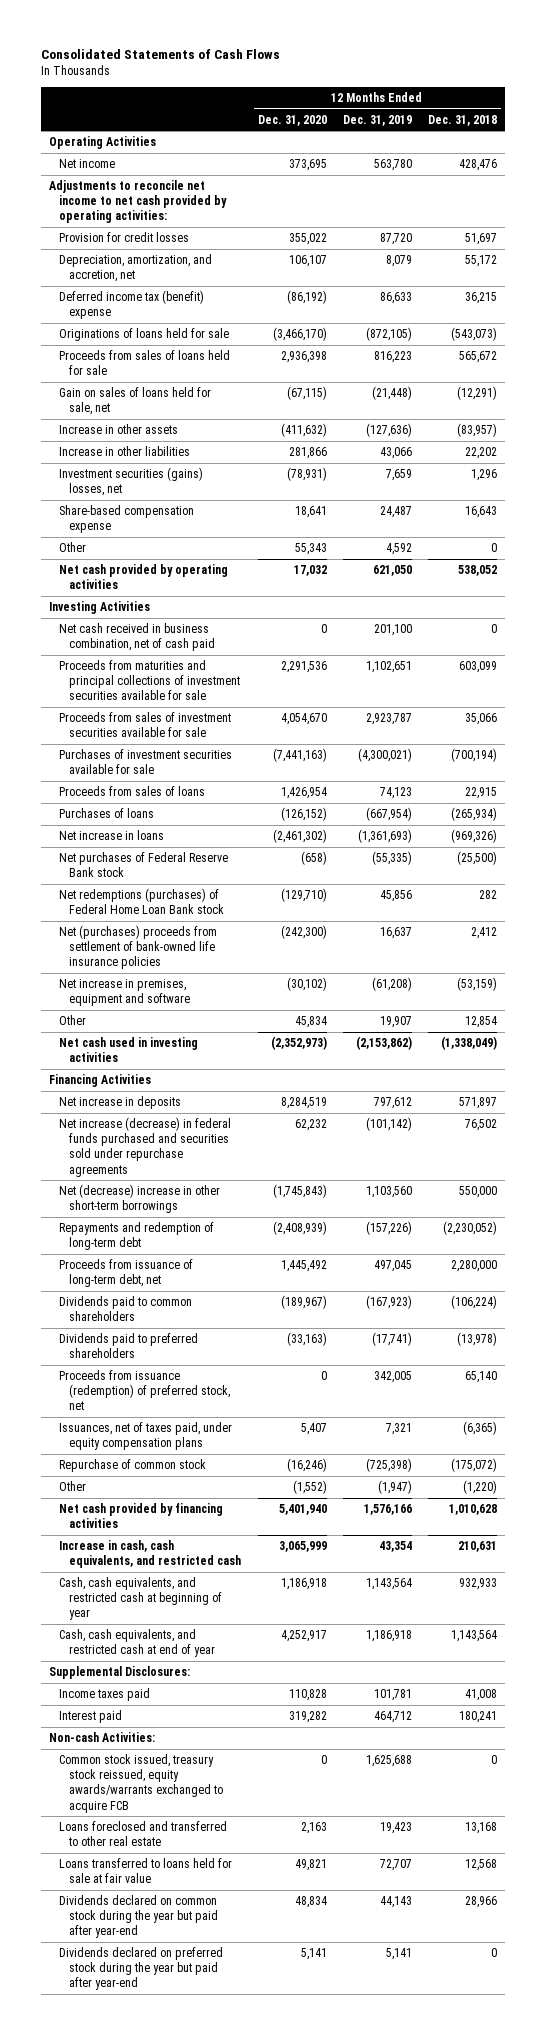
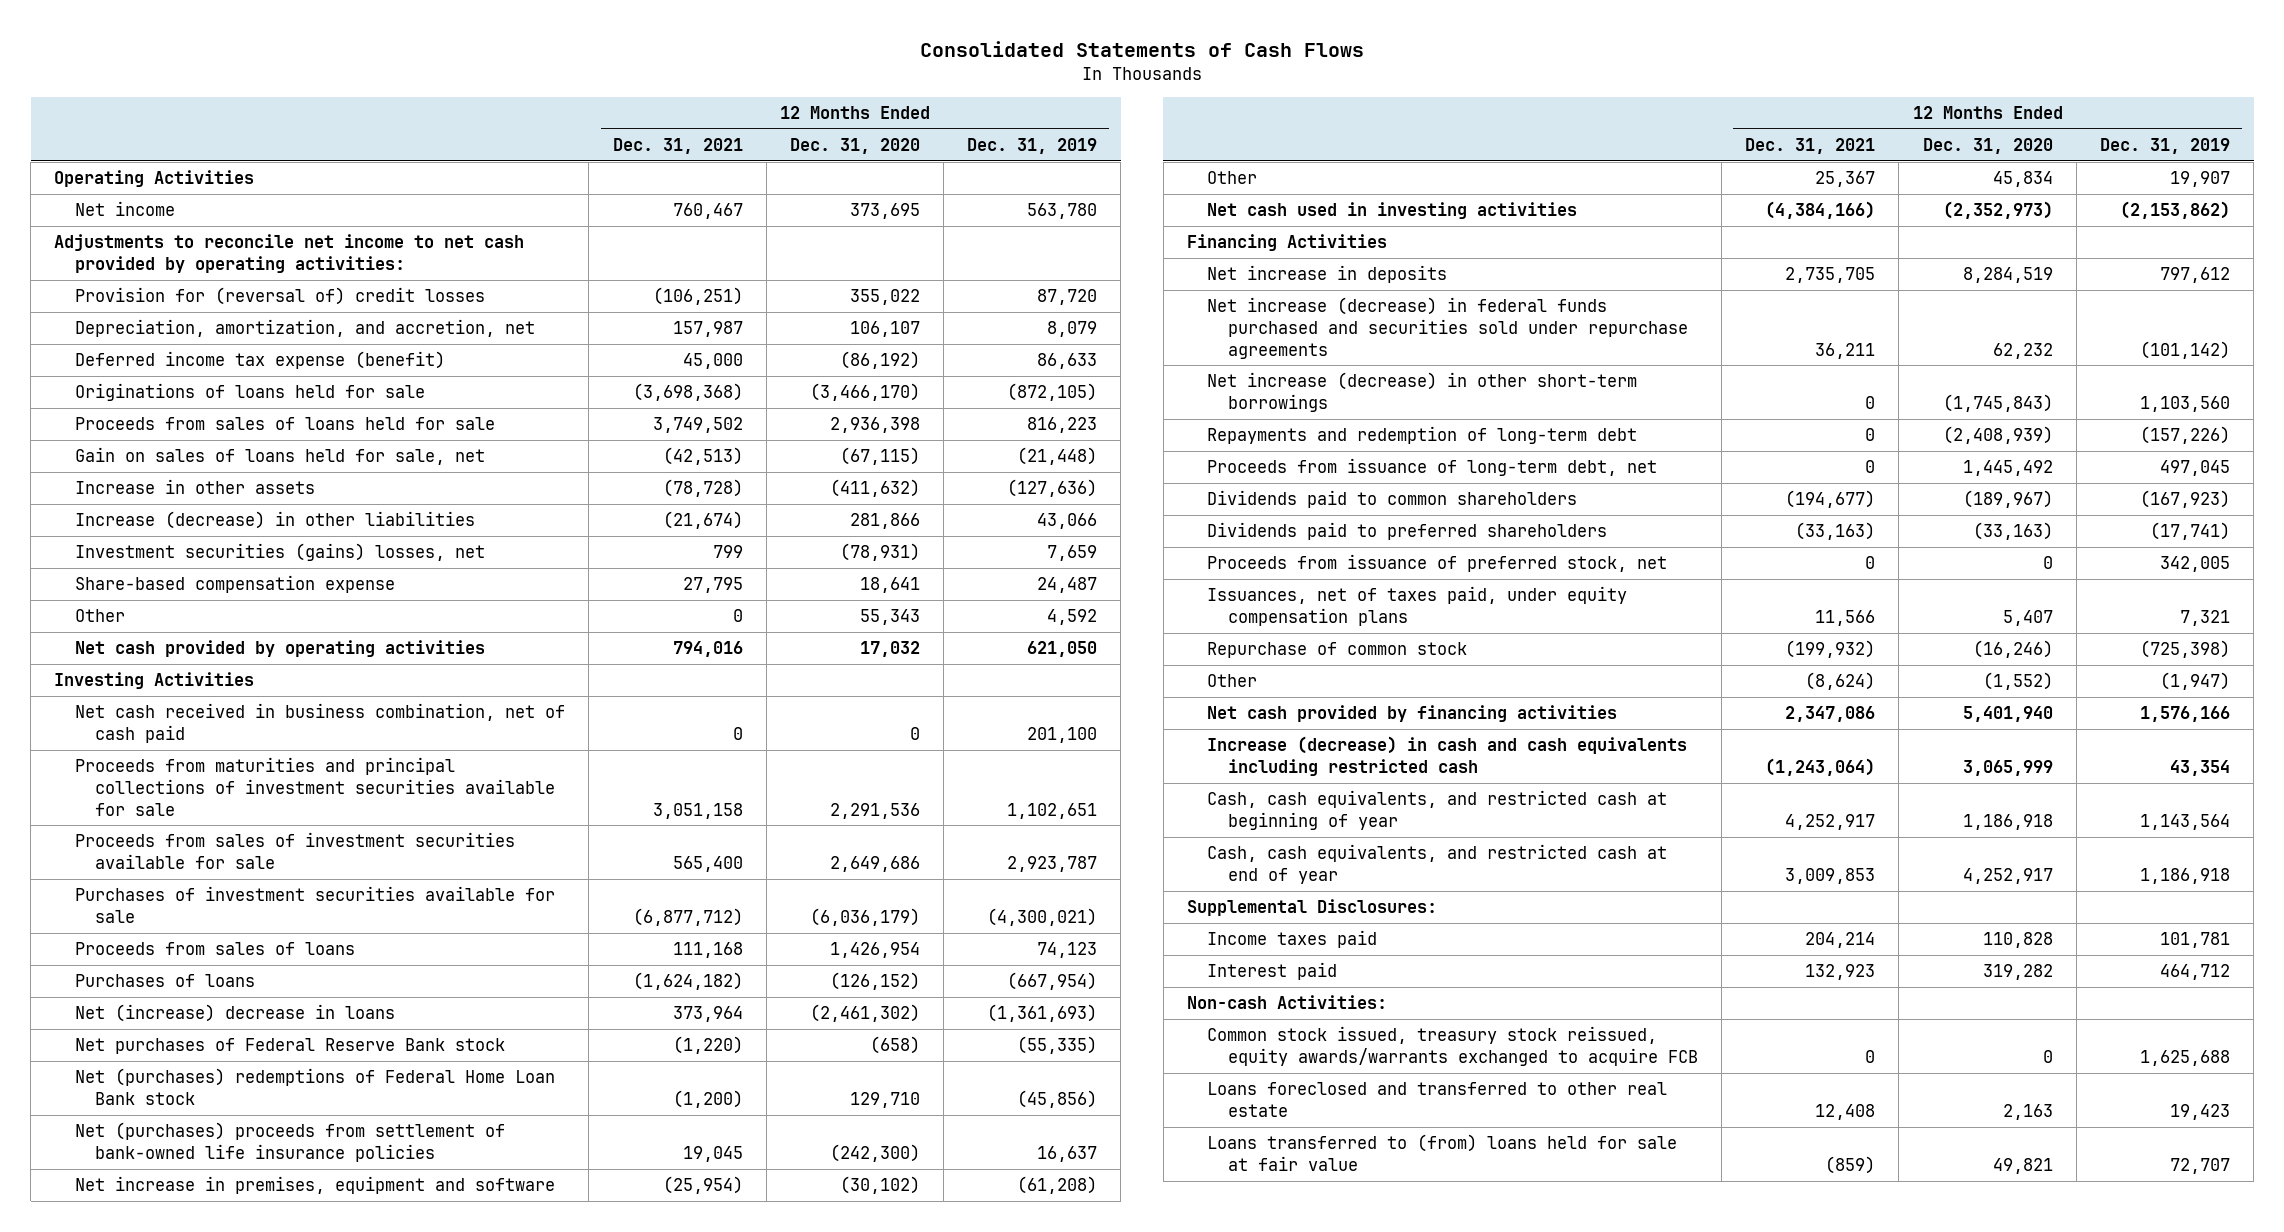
- | 12 Months Ended Dec. 31, 2020 | 12 Months Ended Dec. 31, 2019 | 12 Months Ended Dec. 31, 2018
+ | 12 Months Ended Dec. 31, 2021 | 12 Months Ended Dec. 31, 2020 | 12 Months Ended Dec. 31, 2019
- Provision for credit losses | 355,022 | 87,720 | 51,697
+ Provision for (reversal of) credit losses | (106,251) | 355,022 | 87,720
- Deferred income tax (benefit) expense | (86,192) | 86,633 | 36,215
+ Deferred income tax expense (benefit) | 45,000 | (86,192) | 86,633
- Increase in other liabilities | 281,866 | 43,066 | 22,202
+ Increase (decrease) in other liabilities | (21,674) | 281,866 | 43,066
- Proceeds from sales of investment securities available for sale | 4,054,670 | 2,923,787 | 35,066
- Purchases of investment securities available for sale | (7,441,163) | (4,300,021) | (700,194)
+ Proceeds from sales of investment securities available for sale | 565,400 | 2,649,686 | 2,923,787
+ Purchases of investment securities available for sale | (6,877,712) | (6,036,179) | (4,300,021)
- Net increase in loans | (2,461,302) | (1,361,693) | (969,326)
+ Net (increase) decrease in loans | 373,964 | (2,461,302) | (1,361,693)
- Net redemptions (purchases) of Federal Home Loan Bank stock | (129,710) | 45,856 | 282
+ Net (purchases) redemptions of Federal Home Loan Bank stock | (1,200) | 129,710 | (45,856)
- Net (decrease) increase in other short-term borrowings | (1,745,843) | 1,103,560 | 550,000
+ Net increase (decrease) in other short-term borrowings | 0 | (1,745,843) | 1,103,560
- Proceeds from issuance (redemption) of preferred stock, net | 0 | 342,005 | 65,140
+ Proceeds from issuance of preferred stock, net | 0 | 0 | 342,005
- Increase in cash, cash equivalents, and restricted cash | 3,065,999 | 43,354 | 210,631
+ Increase (decrease) in cash and cash equivalents including restricted cash | (1,243,064) | 3,065,999 | 43,354
- Loans transferred to loans held for sale at fair value | 49,821 | 72,707 | 12,568
- Dividends declared on common stock during the year but paid after year-end | 48,834 | 44,143 | 28,966
- Dividends declared on preferred stock during the year but paid after year-end | 5,141 | 5,141 | 0
+ Loans transferred to (from) loans held for sale at fair value | (859) | 49,821 | 72,707

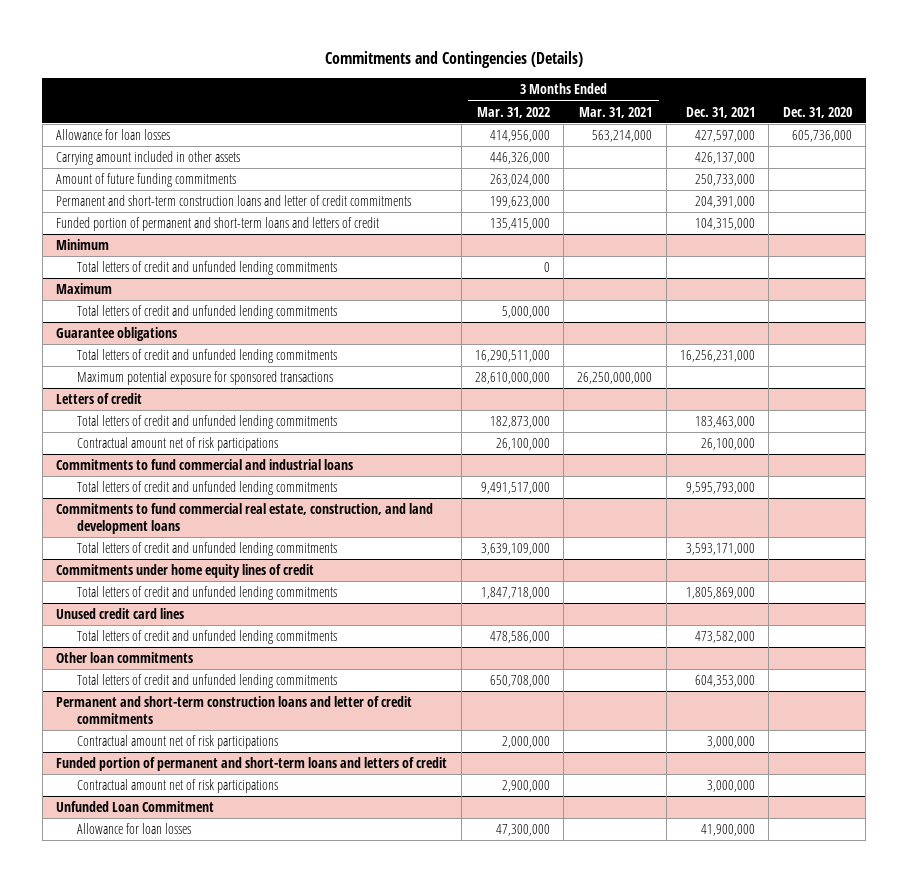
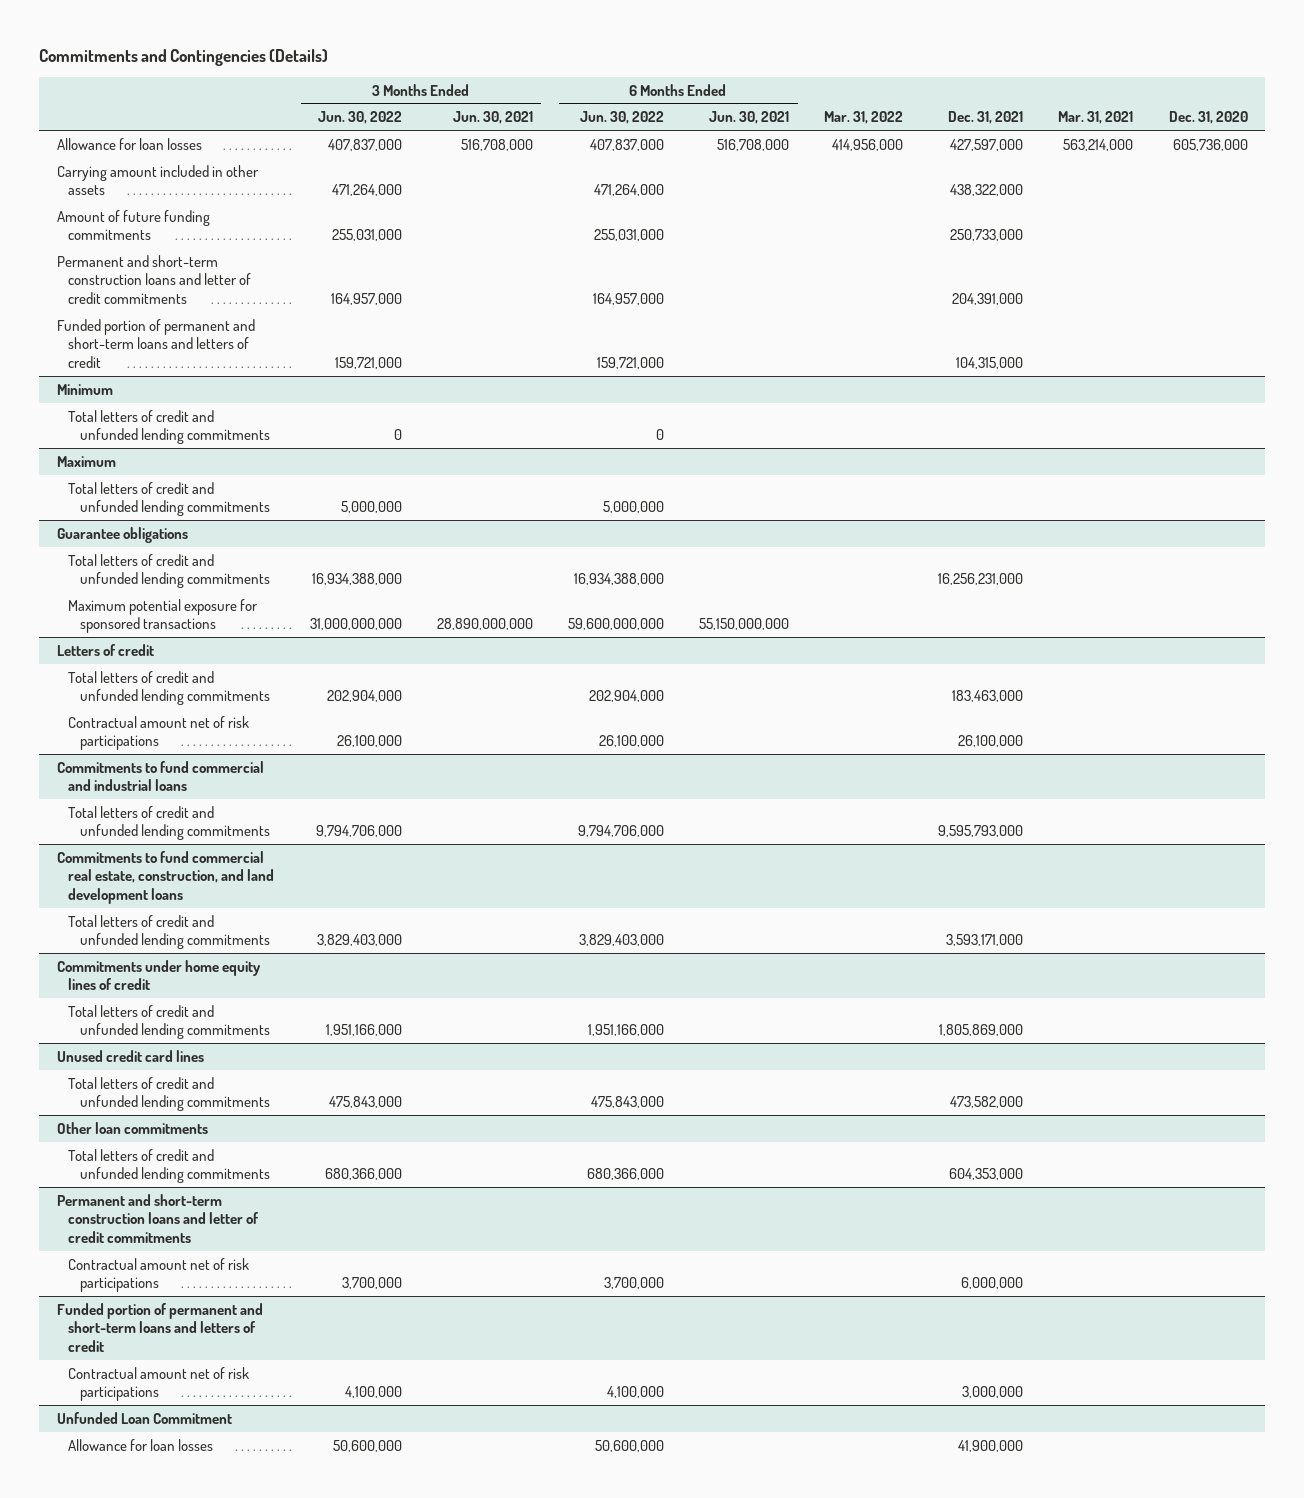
- | 3 Months Ended Mar. 31, 2022 | 3 Months Ended Mar. 31, 2021 | Dec. 31, 2021 | Dec. 31, 2020
+ | 3 Months Ended Jun. 30, 2022 | 3 Months Ended Jun. 30, 2021 | 6 Months Ended Jun. 30, 2022 | 6 Months Ended Jun. 30, 2021 | Mar. 31, 2022 | Dec. 31, 2021 | Mar. 31, 2021 | Dec. 31, 2020
- Carrying amount included in other assets | 446,326,000 | | 426,137,000 |
+ Carrying amount included in other assets | 471,264,000 | | 471,264,000 | | | 438,322,000 | |
@ Permanent and short-term construction loans and letter of credit commitments
- Contractual amount net of risk participations | 2,000,000 | | 3,000,000 |
+ Contractual amount net of risk participations | 3,700,000 | | 3,700,000 | | | 6,000,000 | |

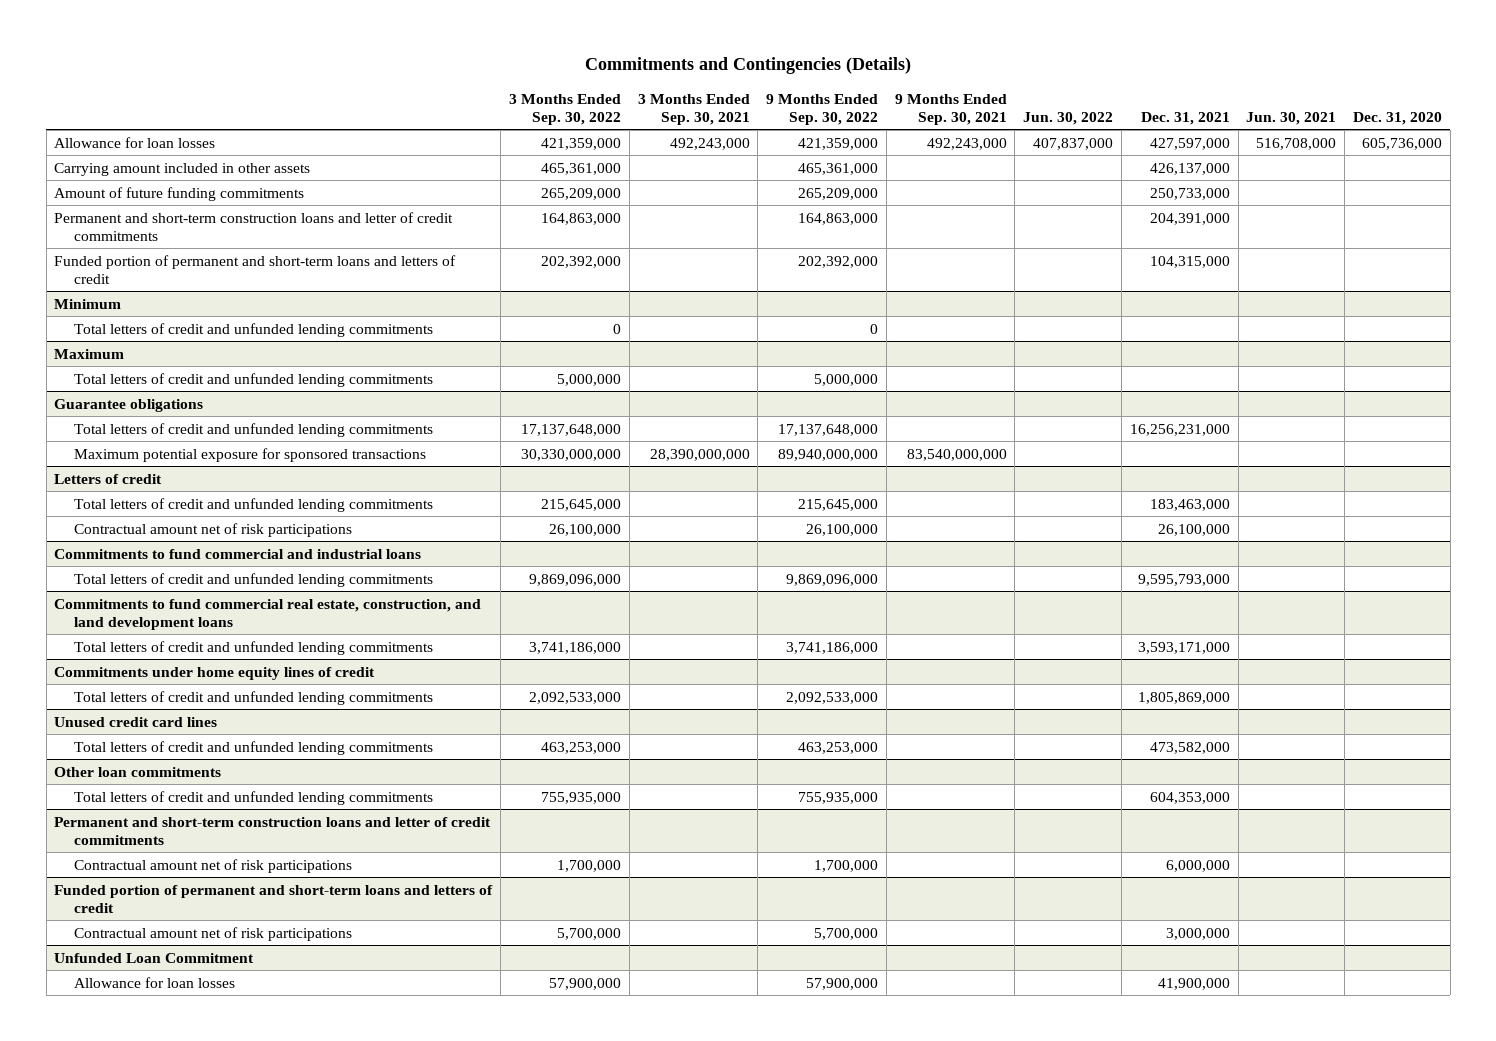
- | 3 Months Ended Jun. 30, 2022 | 3 Months Ended Jun. 30, 2021 | 6 Months Ended Jun. 30, 2022 | 6 Months Ended Jun. 30, 2021 | Mar. 31, 2022 | Dec. 31, 2021 | Mar. 31, 2021 | Dec. 31, 2020
+ | 3 Months Ended Sep. 30, 2022 | 3 Months Ended Sep. 30, 2021 | 9 Months Ended Sep. 30, 2022 | 9 Months Ended Sep. 30, 2021 | Jun. 30, 2022 | Dec. 31, 2021 | Jun. 30, 2021 | Dec. 31, 2020
- Carrying amount included in other assets | 471,264,000 | | 471,264,000 | | | 438,322,000 | |
+ Carrying amount included in other assets | 465,361,000 | | 465,361,000 | | | 426,137,000 | |

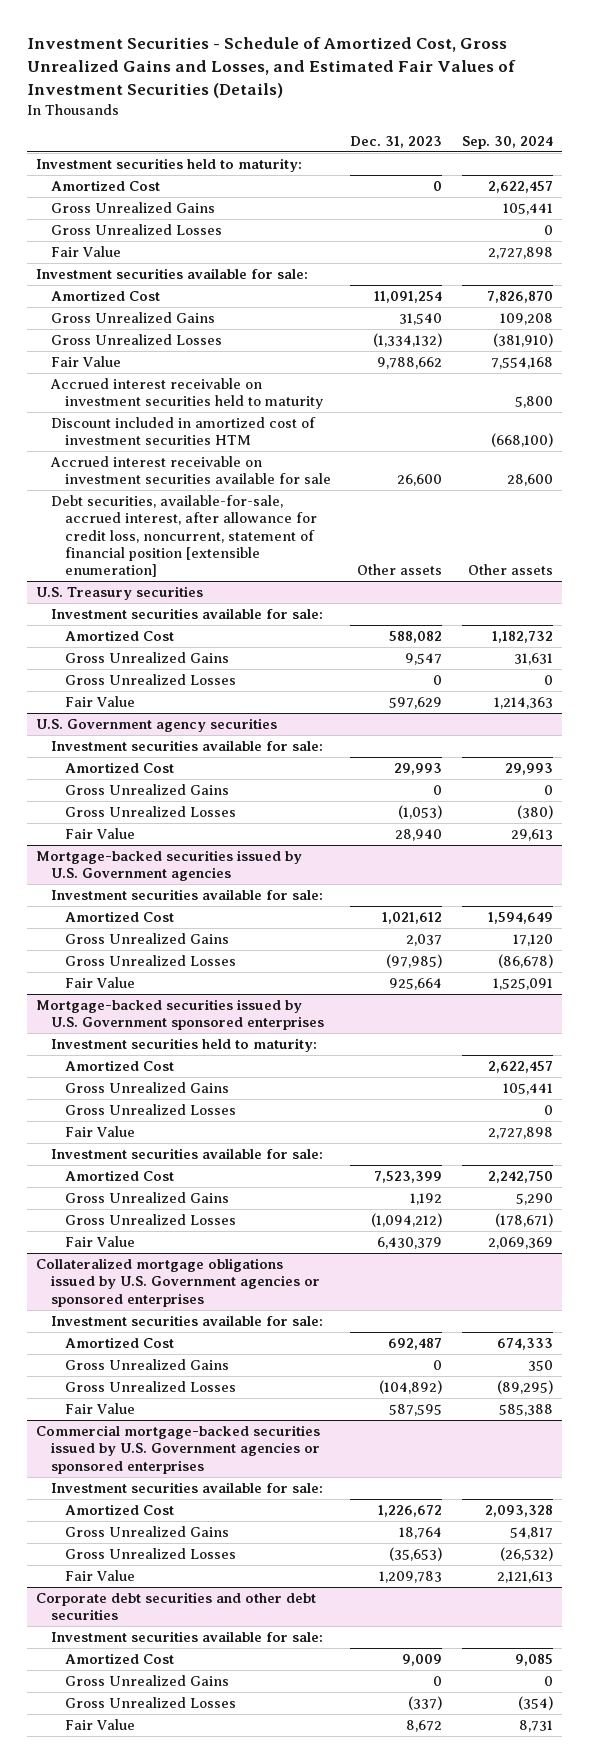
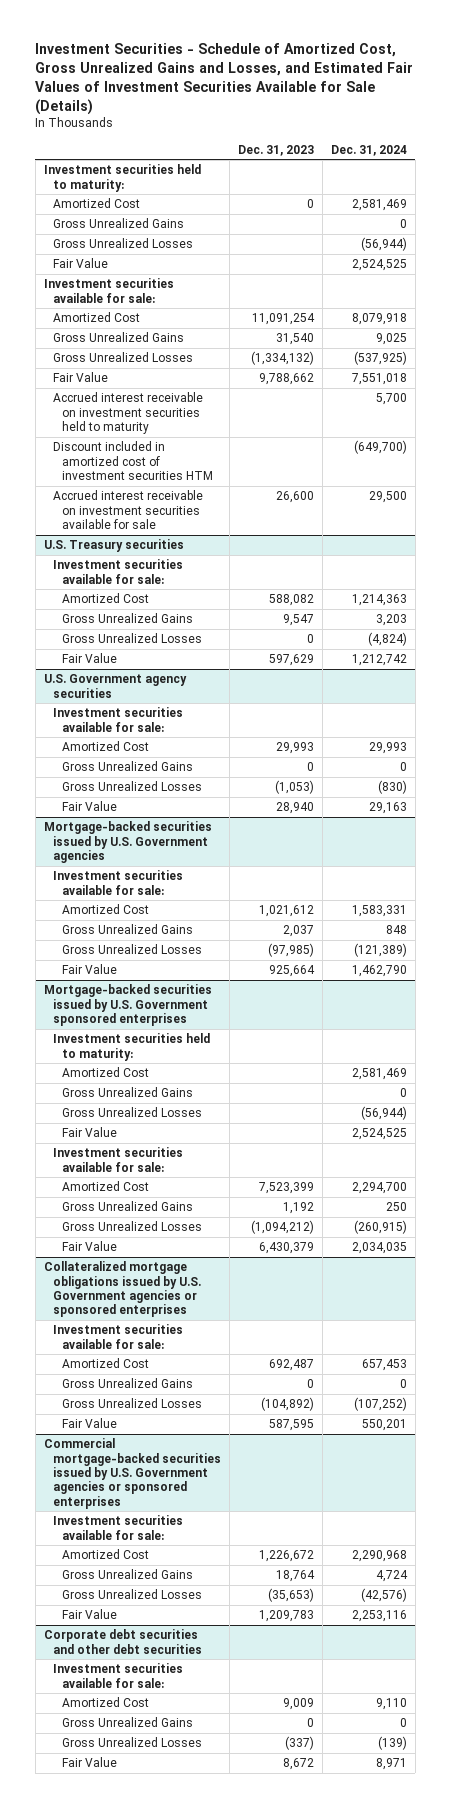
- Investment Securities - Schedule of Amortized Cost, Gross Unrealized Gains and Losses, and Estimated Fair Values of Investment Securities (Details)
+ Investment Securities - Schedule of Amortized Cost, Gross Unrealized Gains and Losses, and Estimated Fair Values of Investment Securities Available for Sale (Details)
- | Dec. 31, 2023 | Sep. 30, 2024
+ | Dec. 31, 2023 | Dec. 31, 2024
- Debt securities, available-for-sale, accrued interest, after allowance for credit loss, noncurrent, statement of financial position [extensible enumeration] | Other assets | Other assets

